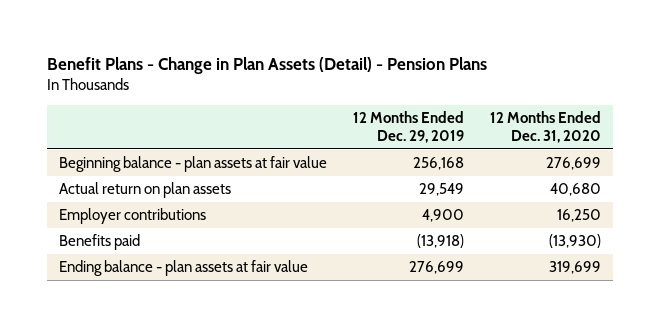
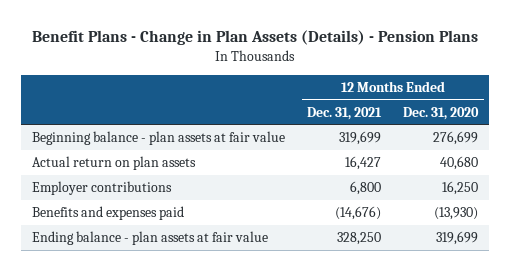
- Benefit Plans - Change in Plan Assets (Detail) - Pension Plans
+ Benefit Plans - Change in Plan Assets (Details) - Pension Plans
- | 12 Months Ended Dec. 29, 2019 | 12 Months Ended Dec. 31, 2020
+ | 12 Months Ended Dec. 31, 2021 | 12 Months Ended Dec. 31, 2020
- Benefits paid | (13,918) | (13,930)
+ Benefits and expenses paid | (14,676) | (13,930)

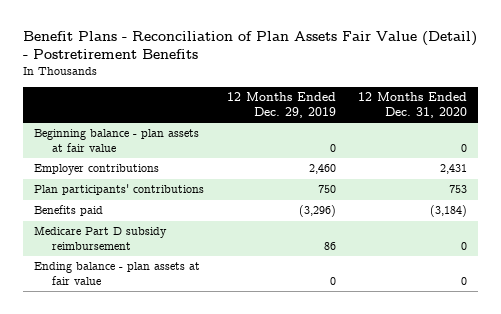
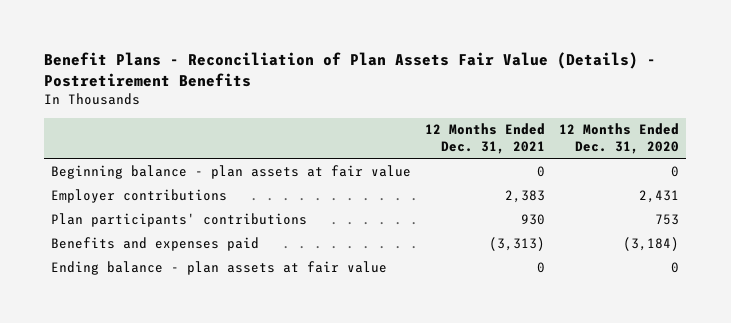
- Benefit Plans - Reconciliation of Plan Assets Fair Value (Detail) - Postretirement Benefits
+ Benefit Plans - Reconciliation of Plan Assets Fair Value (Details) - Postretirement Benefits
- | 12 Months Ended Dec. 29, 2019 | 12 Months Ended Dec. 31, 2020
+ | 12 Months Ended Dec. 31, 2021 | 12 Months Ended Dec. 31, 2020
- Benefits paid | (3,296) | (3,184)
- Medicare Part D subsidy reimbursement | 86 | 0
+ Benefits and expenses paid | (3,313) | (3,184)

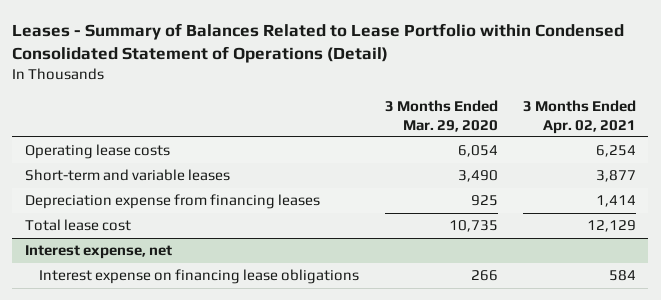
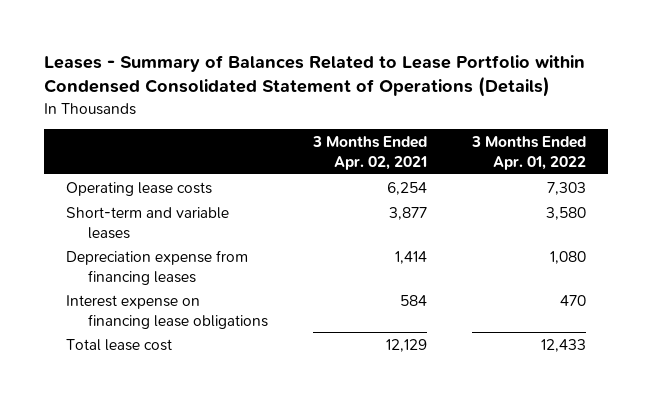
- Leases - Summary of Balances Related to Lease Portfolio within Condensed Consolidated Statement of Operations (Detail)
+ Leases - Summary of Balances Related to Lease Portfolio within Condensed Consolidated Statement of Operations (Details)
- | 3 Months Ended Mar. 29, 2020 | 3 Months Ended Apr. 02, 2021
+ | 3 Months Ended Apr. 02, 2021 | 3 Months Ended Apr. 01, 2022
- Interest expense, net
moved down: Total lease cost | 12,129 | 12,433

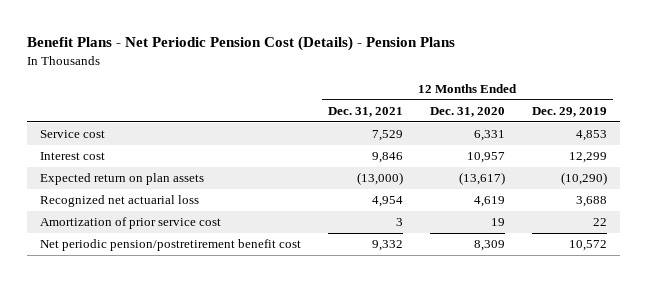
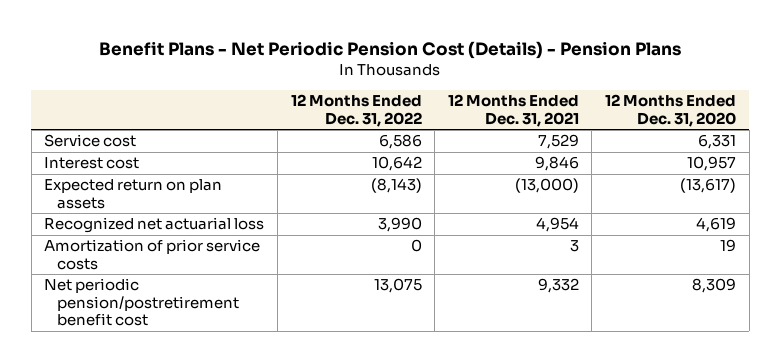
- | 12 Months Ended Dec. 31, 2021 | 12 Months Ended Dec. 31, 2020 | 12 Months Ended Dec. 29, 2019
+ | 12 Months Ended Dec. 31, 2022 | 12 Months Ended Dec. 31, 2021 | 12 Months Ended Dec. 31, 2020
- Amortization of prior service cost | 3 | 19 | 22
+ Amortization of prior service costs | 0 | 3 | 19

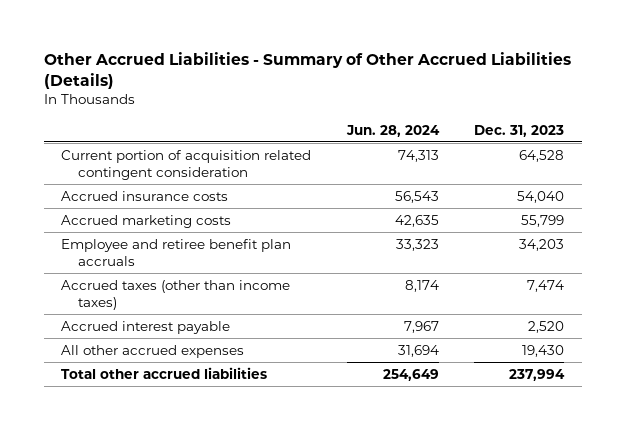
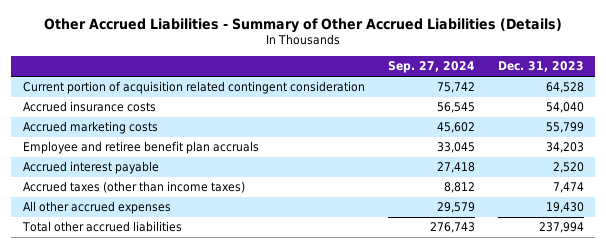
- | Jun. 28, 2024 | Dec. 31, 2023
+ | Sep. 27, 2024 | Dec. 31, 2023
moved down: Accrued taxes (other than income taxes) | 8,812 | 7,474

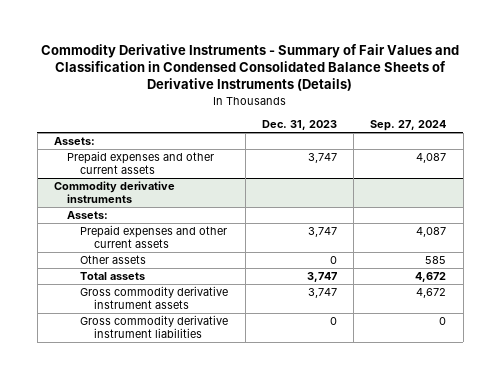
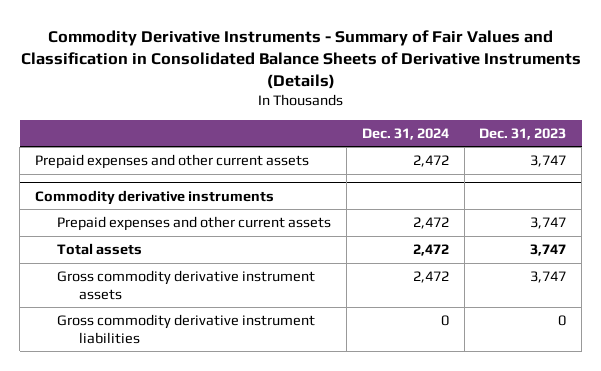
- Commodity Derivative Instruments - Summary of Fair Values and Classification in Condensed Consolidated Balance Sheets of Derivative Instruments (Details)
+ Commodity Derivative Instruments - Summary of Fair Values and Classification in Consolidated Balance Sheets of Derivative Instruments (Details)
- | Dec. 31, 2023 | Sep. 27, 2024
+ | Dec. 31, 2024 | Dec. 31, 2023
- Assets:
@ Commodity derivative instruments
- Assets:
- Other assets | 0 | 585

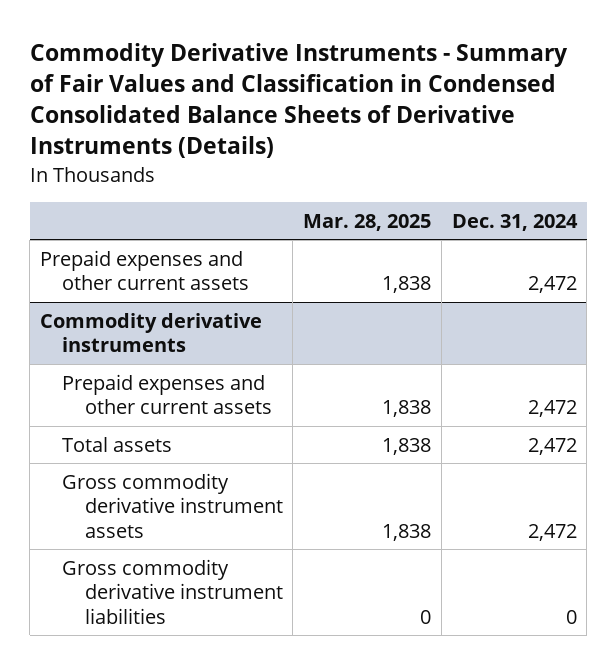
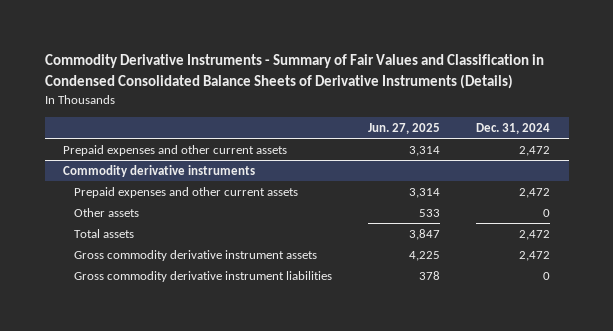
- | Mar. 28, 2025 | Dec. 31, 2024
+ | Jun. 27, 2025 | Dec. 31, 2024
@ Commodity derivative instruments
+ Other assets | 533 | 0

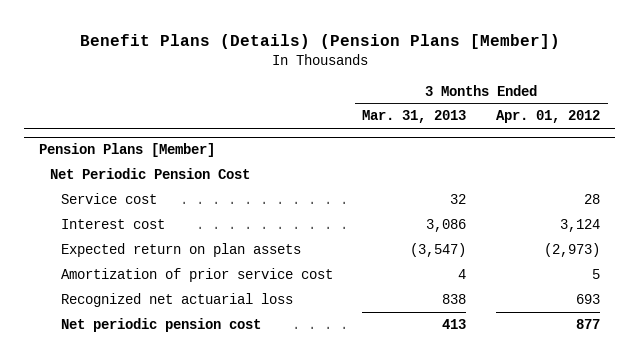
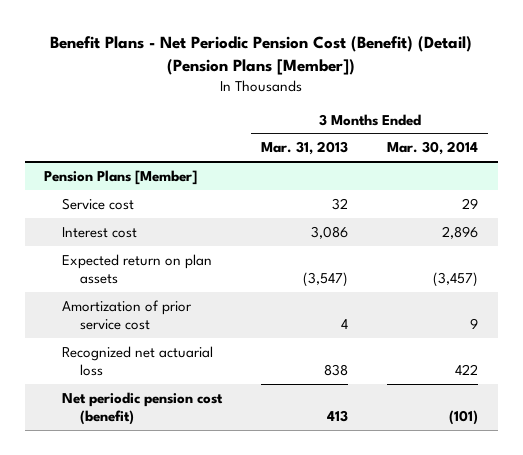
- Benefit Plans (Details) (Pension Plans [Member])
+ Benefit Plans - Net Periodic Pension Cost (Benefit) (Detail) (Pension Plans [Member])
- | 3 Months Ended Mar. 31, 2013 | 3 Months Ended Apr. 01, 2012
+ | 3 Months Ended Mar. 31, 2013 | 3 Months Ended Mar. 30, 2014
@ Pension Plans [Member]
- Net Periodic Pension Cost
- Net periodic pension cost | 413 | 877
+ Net periodic pension cost (benefit) | 413 | (101)

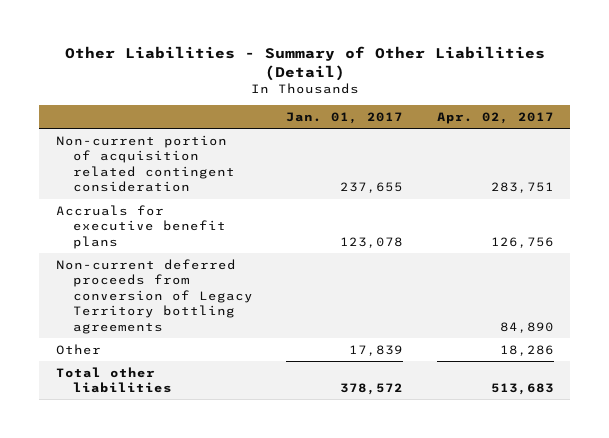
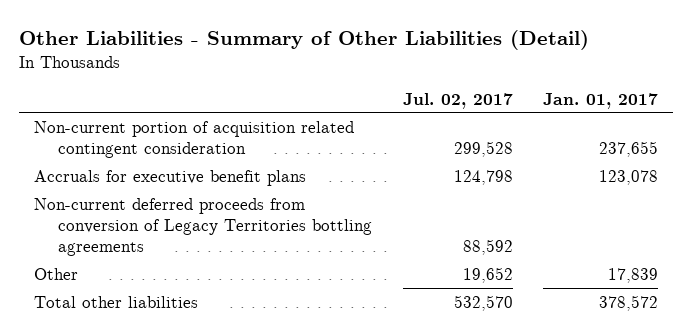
- | Jan. 01, 2017 | Apr. 02, 2017
+ | Jul. 02, 2017 | Jan. 01, 2017
- Non-current deferred proceeds from conversion of Legacy Territory bottling agreements | | 84,890
+ Non-current deferred proceeds from conversion of Legacy Territories bottling agreements | 88,592 |

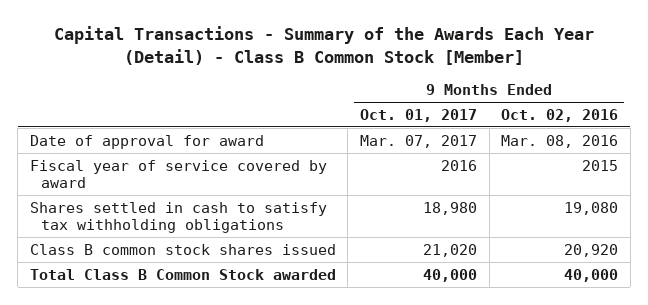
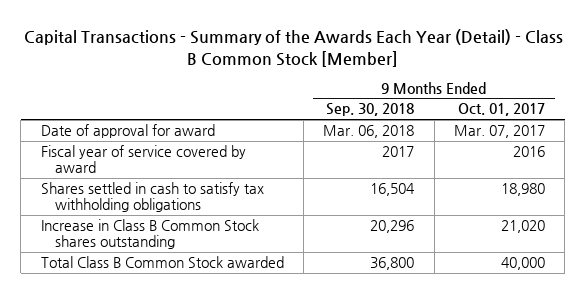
- | 9 Months Ended Oct. 01, 2017 | 9 Months Ended Oct. 02, 2016
+ | 9 Months Ended Sep. 30, 2018 | 9 Months Ended Oct. 01, 2017
- Class B common stock shares issued | 21,020 | 20,920
+ Increase in Class B Common Stock shares outstanding | 20,296 | 21,020

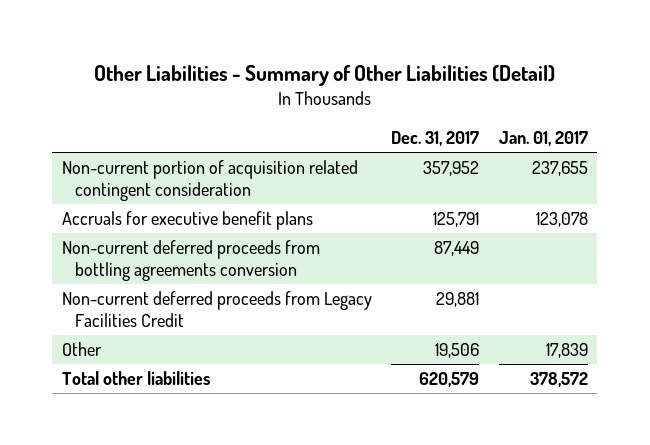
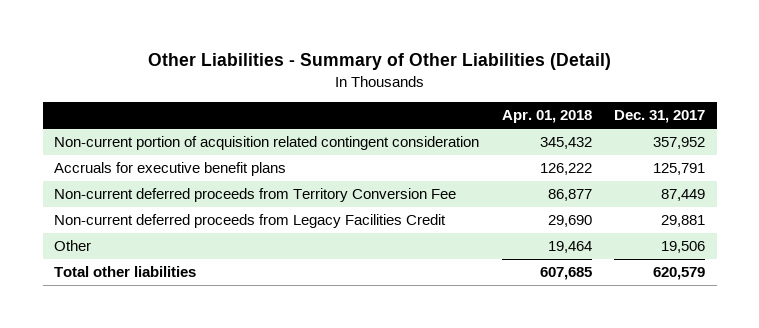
- | Dec. 31, 2017 | Jan. 01, 2017
+ | Apr. 01, 2018 | Dec. 31, 2017
- Non-current deferred proceeds from bottling agreements conversion | 87,449 |
+ Non-current deferred proceeds from Territory Conversion Fee | 86,877 | 87,449

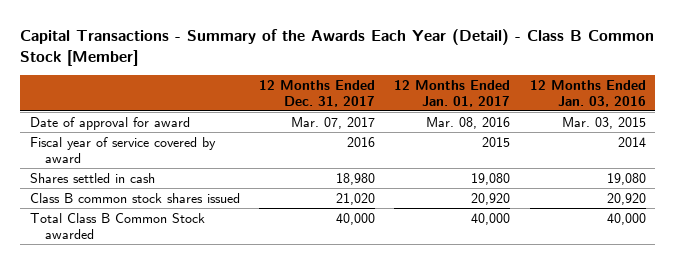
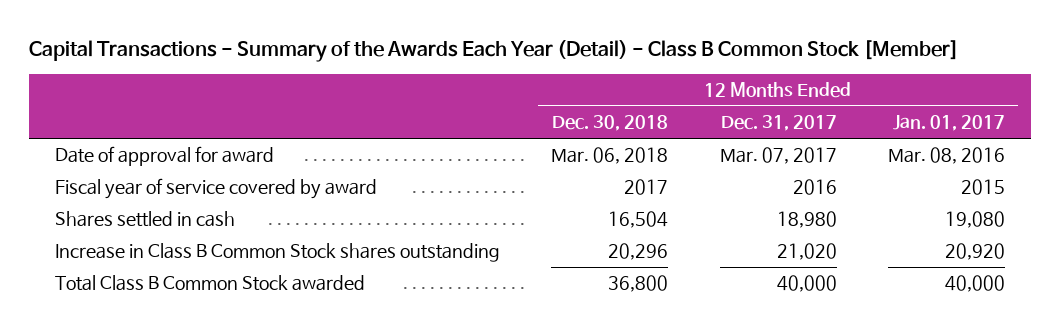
- | 12 Months Ended Dec. 31, 2017 | 12 Months Ended Jan. 01, 2017 | 12 Months Ended Jan. 03, 2016
+ | 12 Months Ended Dec. 30, 2018 | 12 Months Ended Dec. 31, 2017 | 12 Months Ended Jan. 01, 2017
- Class B common stock shares issued | 21,020 | 20,920 | 20,920
+ Increase in Class B Common Stock shares outstanding | 20,296 | 21,020 | 20,920

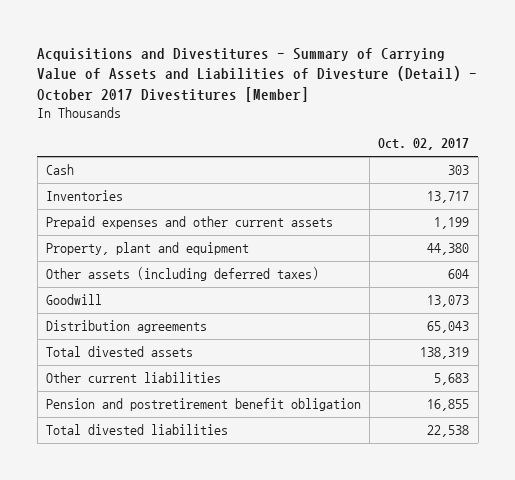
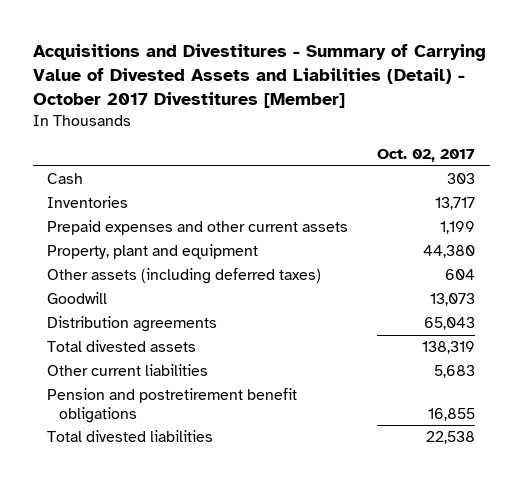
- Acquisitions and Divestitures - Summary of Carrying Value of Assets and Liabilities of Divesture (Detail) - October 2017 Divestitures [Member]
+ Acquisitions and Divestitures - Summary of Carrying Value of Divested Assets and Liabilities (Detail) - October 2017 Divestitures [Member]
- Pension and postretirement benefit obligation | 16,855
+ Pension and postretirement benefit obligations | 16,855

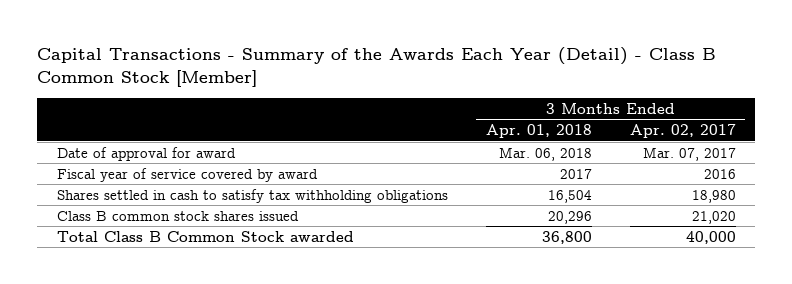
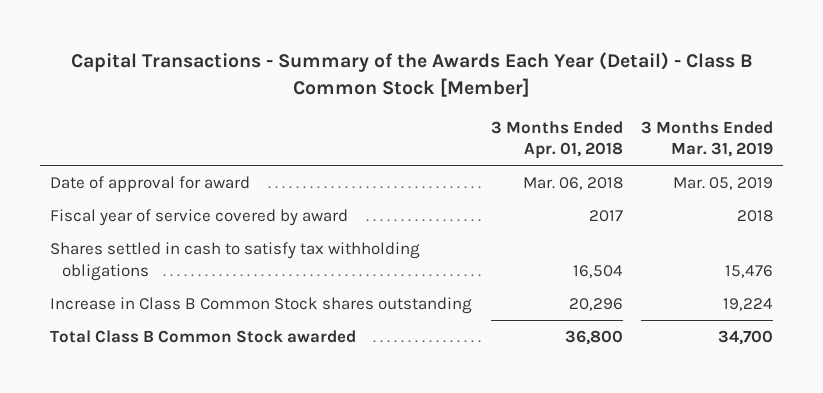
- | 3 Months Ended Apr. 01, 2018 | 3 Months Ended Apr. 02, 2017
+ | 3 Months Ended Apr. 01, 2018 | 3 Months Ended Mar. 31, 2019
- Class B common stock shares issued | 20,296 | 21,020
+ Increase in Class B Common Stock shares outstanding | 20,296 | 19,224

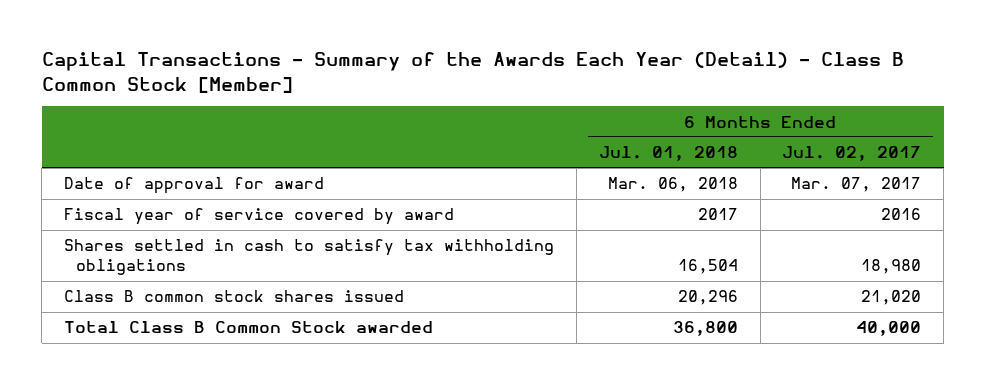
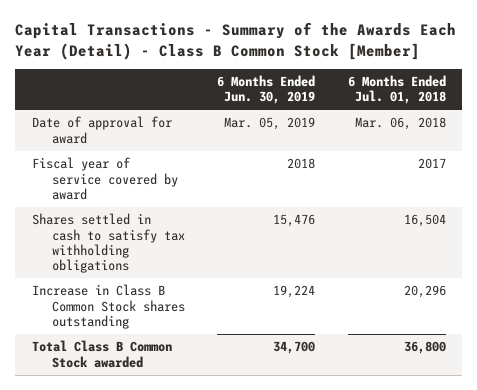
- | 6 Months Ended Jul. 01, 2018 | 6 Months Ended Jul. 02, 2017
+ | 6 Months Ended Jun. 30, 2019 | 6 Months Ended Jul. 01, 2018
- Class B common stock shares issued | 20,296 | 21,020
+ Increase in Class B Common Stock shares outstanding | 19,224 | 20,296

